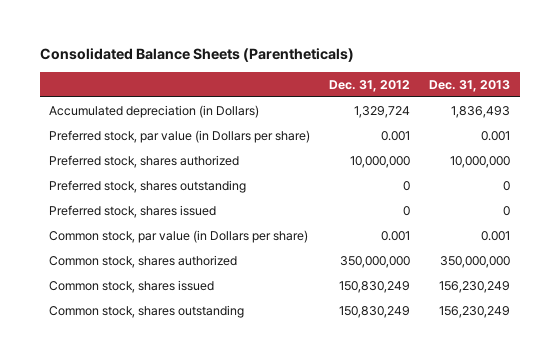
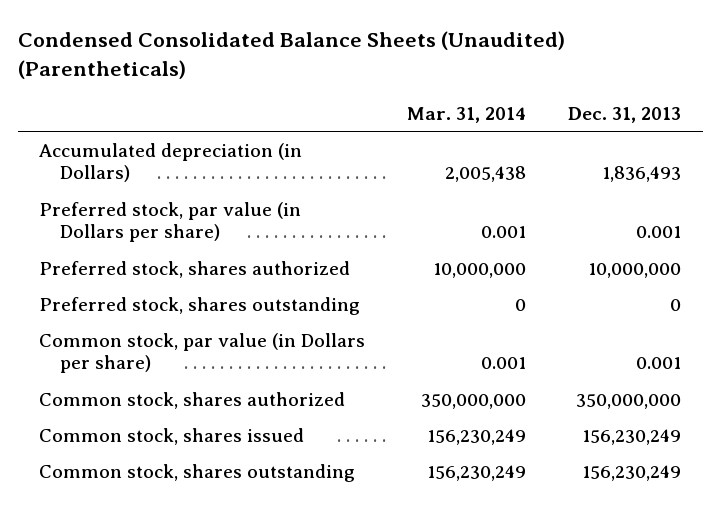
- Consolidated Balance Sheets (Parentheticals)
+ Condensed Consolidated Balance Sheets (Unaudited) (Parentheticals)
- | Dec. 31, 2012 | Dec. 31, 2013
+ | Mar. 31, 2014 | Dec. 31, 2013
- Preferred stock, shares issued | 0 | 0

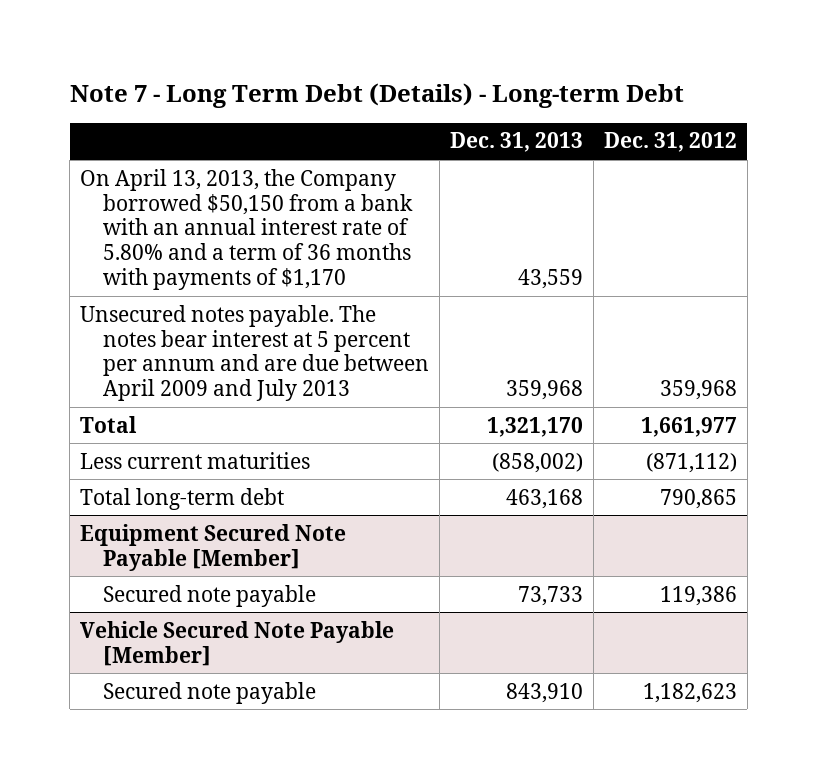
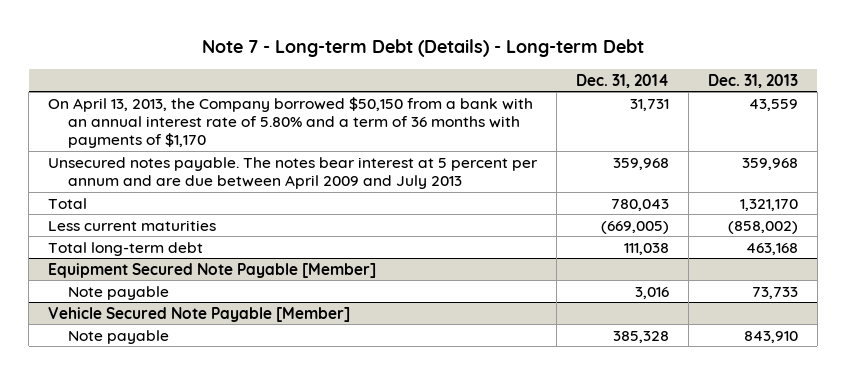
- Note 7 - Long Term Debt (Details) - Long-term Debt
+ Note 7 - Long-term Debt (Details) - Long-term Debt
- | Dec. 31, 2013 | Dec. 31, 2012
+ | Dec. 31, 2014 | Dec. 31, 2013
@ Equipment Secured Note Payable [Member]
- Secured note payable | 73,733 | 119,386
+ Note payable | 3,016 | 73,733
@ Vehicle Secured Note Payable [Member]
- Secured note payable | 843,910 | 1,182,623
+ Note payable | 385,328 | 843,910

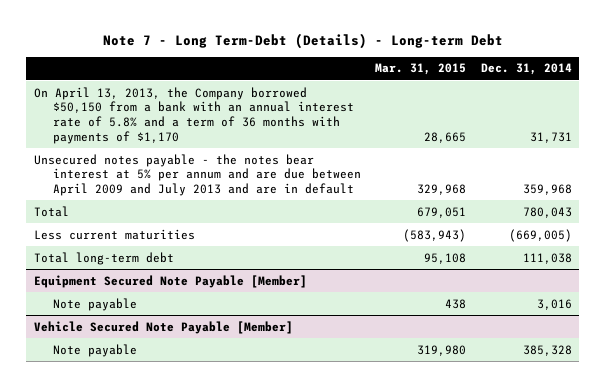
- Note 7 - Long-term Debt (Details) - Long-term Debt
+ Note 7 - Long Term-Debt (Details) - Long-term Debt
- | Dec. 31, 2014 | Dec. 31, 2013
+ | Mar. 31, 2015 | Dec. 31, 2014
- On April 13, 2013, the Company borrowed $50,150 from a bank with an annual interest rate of 5.80% and a term of 36 months with payments of $1,170 | 31,731 | 43,559
- Unsecured notes payable. The notes bear interest at 5 percent per annum and are due between April 2009 and July 2013 | 359,968 | 359,968
+ On April 13, 2013, the Company borrowed $50,150 from a bank with an annual interest rate of 5.8% and a term of 36 months with payments of $1,170 | 28,665 | 31,731
+ Unsecured notes payable - the notes bear interest at 5% per annum and are due between April 2009 and July 2013 and are in default | 329,968 | 359,968

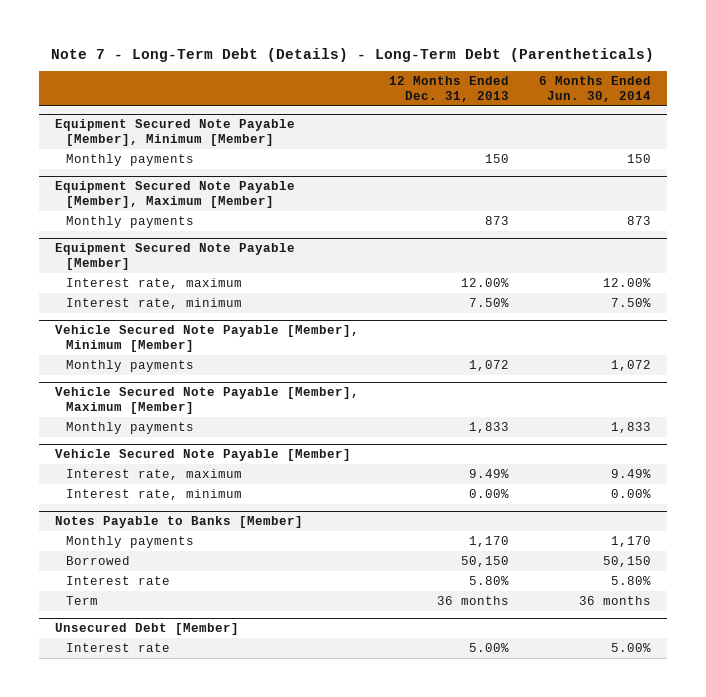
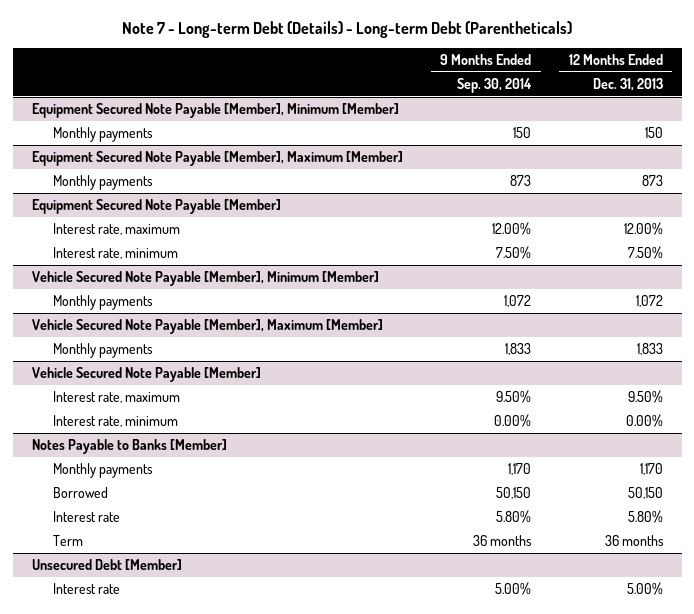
- Note 7 - Long-Term Debt (Details) - Long-Term Debt (Parentheticals)
+ Note 7 - Long-term Debt (Details) - Long-term Debt (Parentheticals)
- | 12 Months Ended Dec. 31, 2013 | 6 Months Ended Jun. 30, 2014
+ | 9 Months Ended Sep. 30, 2014 | 12 Months Ended Dec. 31, 2013
@ Vehicle Secured Note Payable [Member]
- Interest rate, maximum | 9.49% | 9.49%
+ Interest rate, maximum | 9.50% | 9.50%

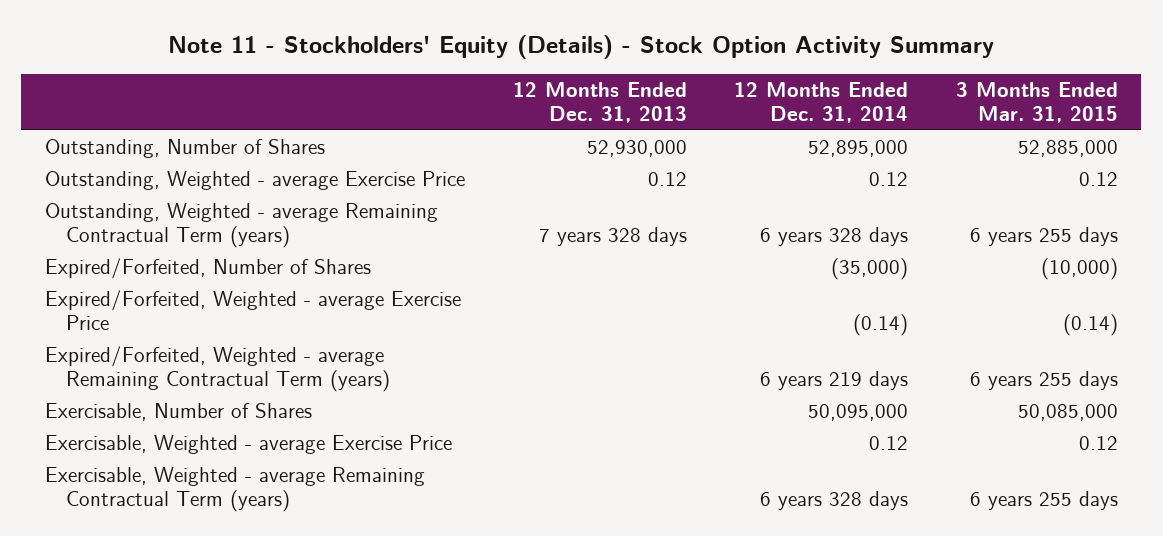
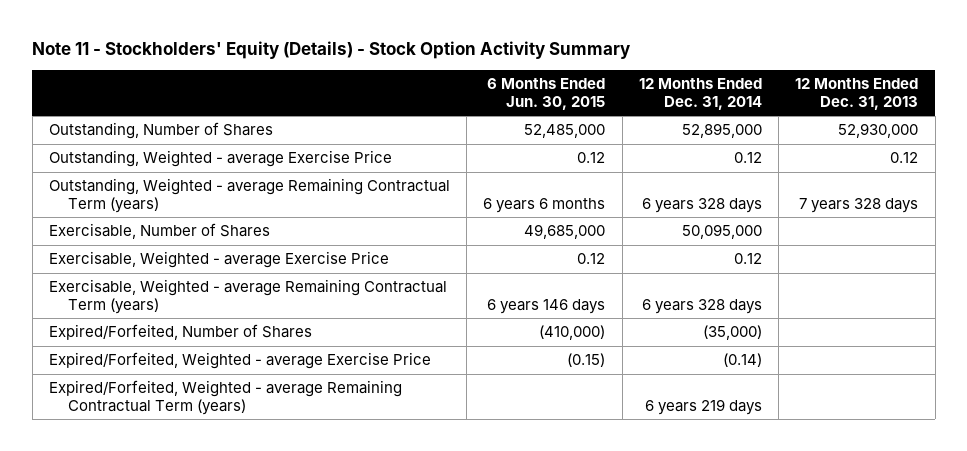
- | 12 Months Ended Dec. 31, 2013 | 12 Months Ended Dec. 31, 2014 | 3 Months Ended Mar. 31, 2015
+ | 6 Months Ended Jun. 30, 2015 | 12 Months Ended Dec. 31, 2014 | 12 Months Ended Dec. 31, 2013
moved down: Expired/Forfeited, Number of Shares | (410,000) | (35,000) |
moved down: Expired/Forfeited, Weighted - average Exercise Price | (0.15) | (0.14) |
moved down: Expired/Forfeited, Weighted - average Remaining Contractual Term (years) | | 6 years 219 days |

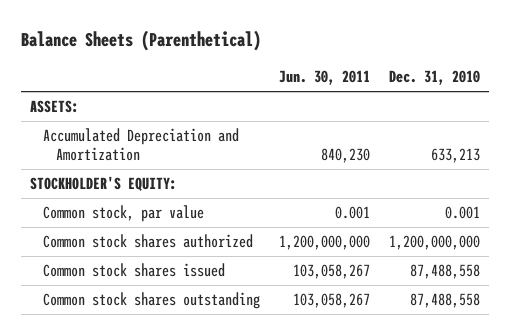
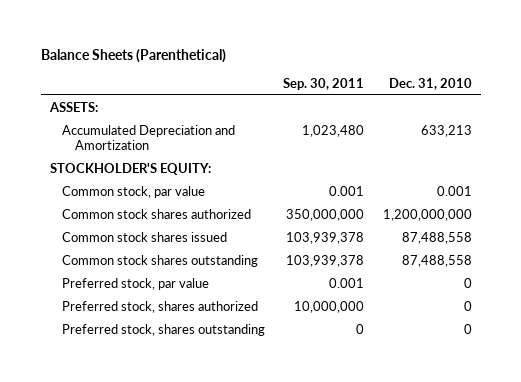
- | Jun. 30, 2011 | Dec. 31, 2010
+ | Sep. 30, 2011 | Dec. 31, 2010
+ Preferred stock, par value | 0.001 | 0
+ Preferred stock, shares authorized | 10,000,000 | 0
+ Preferred stock, shares outstanding | 0 | 0

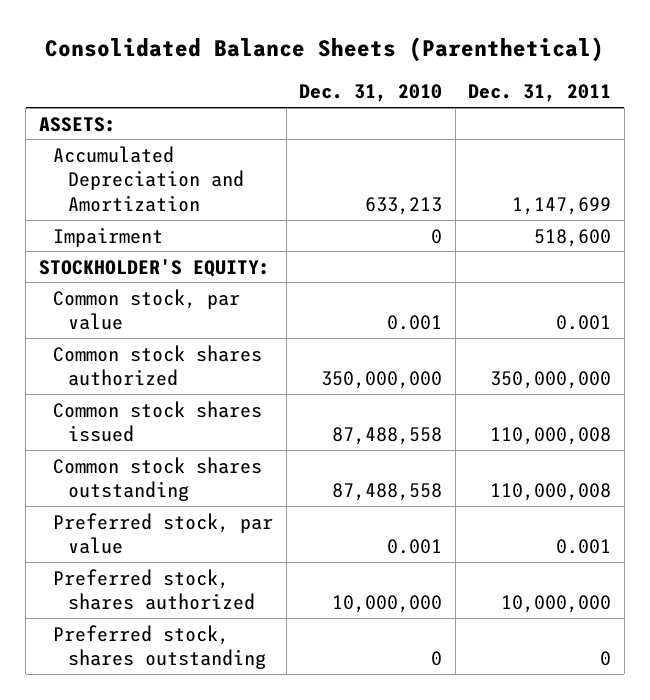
- Balance Sheets (Parenthetical)
+ Consolidated Balance Sheets (Parenthetical)
- | Sep. 30, 2011 | Dec. 31, 2010
+ | Dec. 31, 2010 | Dec. 31, 2011
+ Impairment | 0 | 518,600
- Common stock shares authorized | 350,000,000 | 1,200,000,000
+ Common stock shares authorized | 350,000,000 | 350,000,000
- Preferred stock, par value | 0.001 | 0
- Preferred stock, shares authorized | 10,000,000 | 0
+ Preferred stock, par value | 0.001 | 0.001
+ Preferred stock, shares authorized | 10,000,000 | 10,000,000

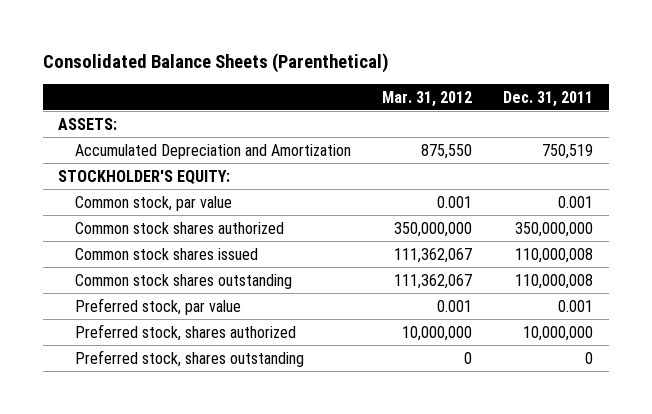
- | Dec. 31, 2010 | Dec. 31, 2011
+ | Mar. 31, 2012 | Dec. 31, 2011
- Accumulated Depreciation and Amortization | 633,213 | 1,147,699
- Impairment | 0 | 518,600
+ Accumulated Depreciation and Amortization | 875,550 | 750,519

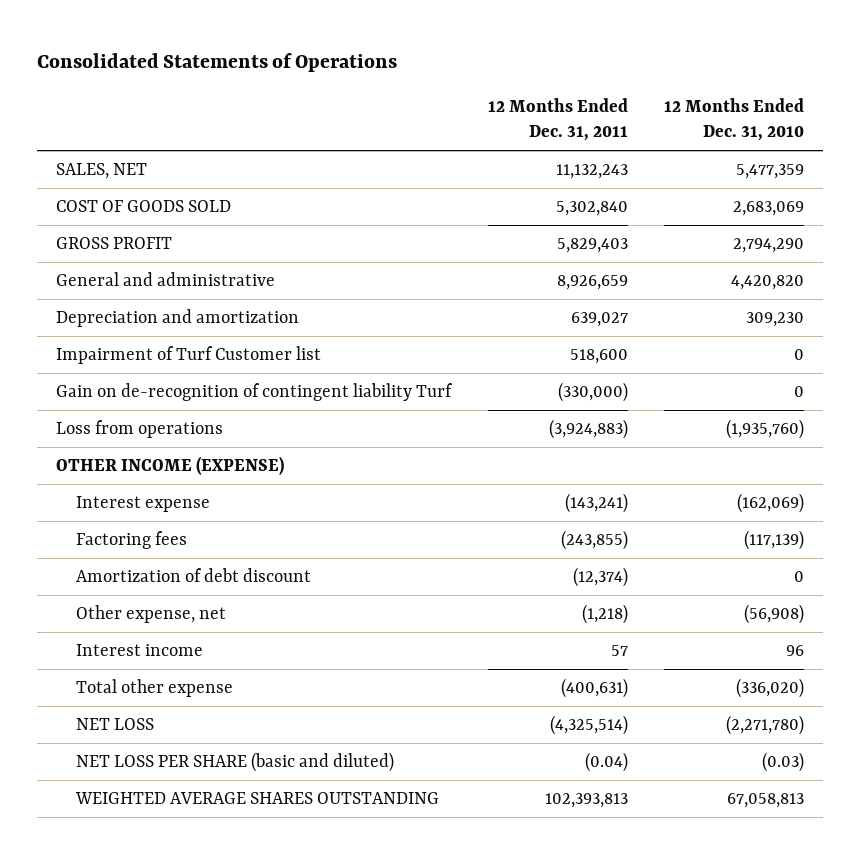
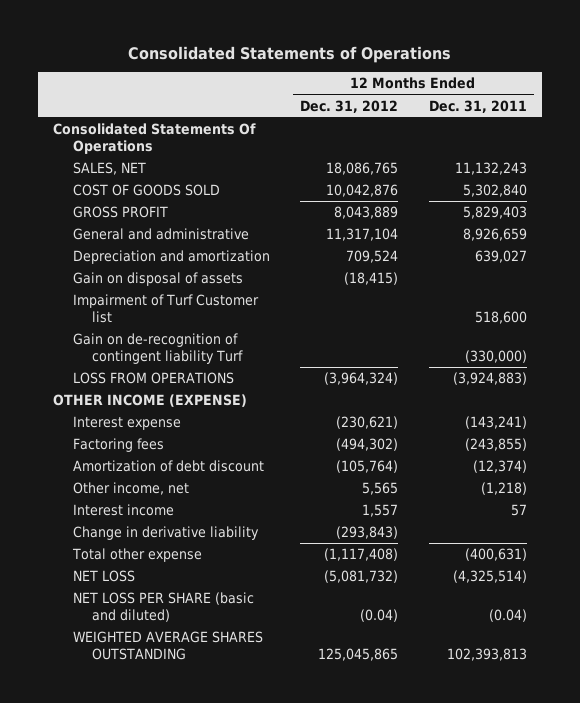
- | 12 Months Ended Dec. 31, 2011 | 12 Months Ended Dec. 31, 2010
+ | 12 Months Ended Dec. 31, 2012 | 12 Months Ended Dec. 31, 2011
+ Consolidated Statements Of Operations
+ Gain on disposal of assets | (18,415) |
- Loss from operations | (3,924,883) | (1,935,760)
+ LOSS FROM OPERATIONS | (3,964,324) | (3,924,883)
- Other expense, net | (1,218) | (56,908)
+ Other income, net | 5,565 | (1,218)
+ Change in derivative liability | (293,843) |

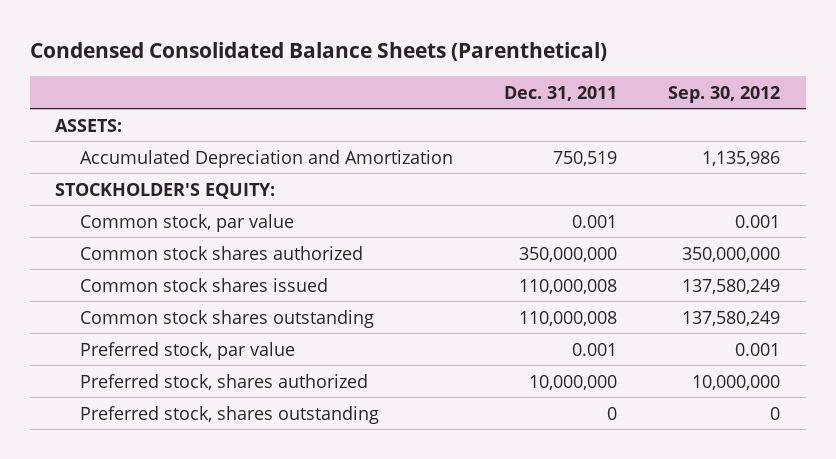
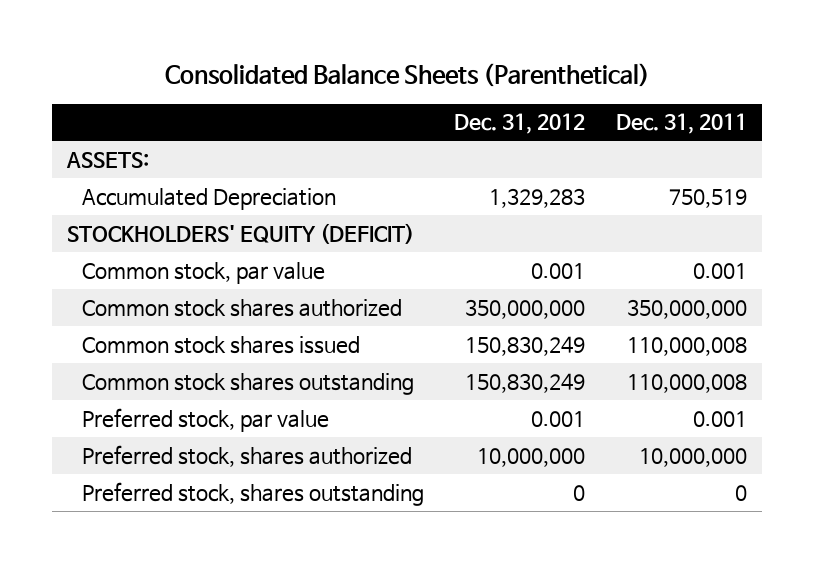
- Condensed Consolidated Balance Sheets (Parenthetical)
+ Consolidated Balance Sheets (Parenthetical)
- | Dec. 31, 2011 | Sep. 30, 2012
+ | Dec. 31, 2012 | Dec. 31, 2011
- Accumulated Depreciation and Amortization | 750,519 | 1,135,986
- STOCKHOLDER'S EQUITY:
+ Accumulated Depreciation | 1,329,283 | 750,519
+ STOCKHOLDERS' EQUITY (DEFICIT)

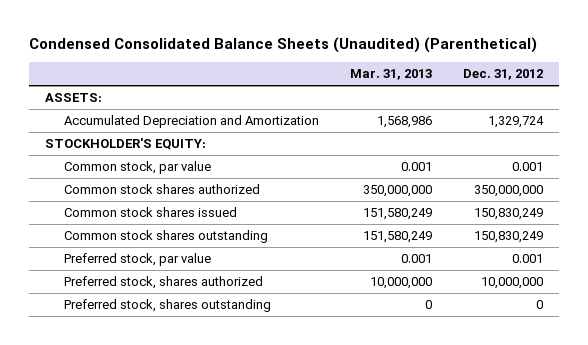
- Consolidated Balance Sheets (Parenthetical)
+ Condensed Consolidated Balance Sheets (Unaudited) (Parenthetical)
- | Dec. 31, 2012 | Dec. 31, 2011
+ | Mar. 31, 2013 | Dec. 31, 2012
- Accumulated Depreciation | 1,329,283 | 750,519
- STOCKHOLDERS' EQUITY (DEFICIT)
+ Accumulated Depreciation and Amortization | 1,568,986 | 1,329,724
+ STOCKHOLDER'S EQUITY:

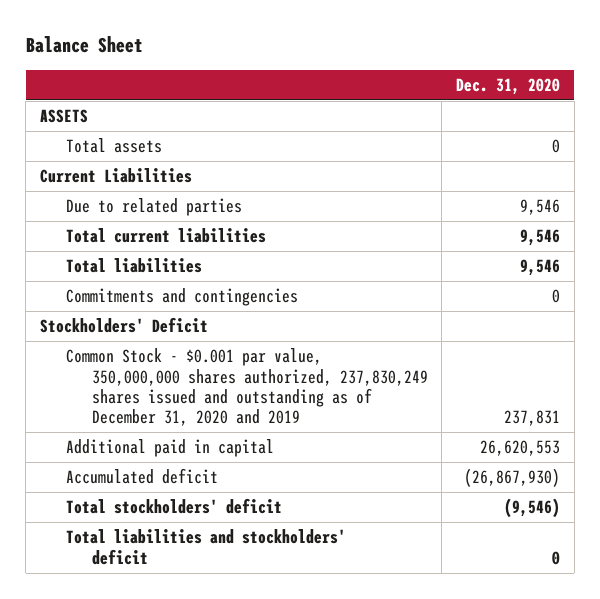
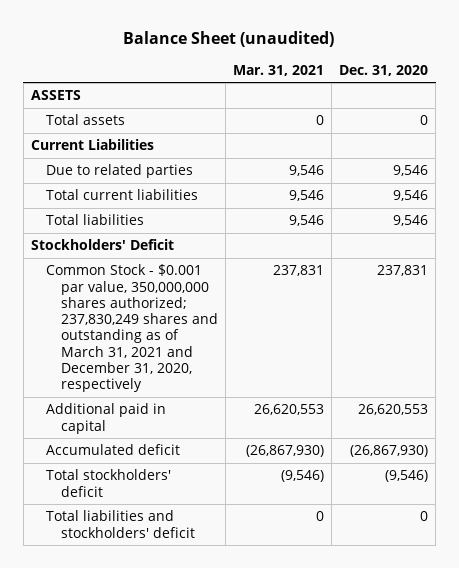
- Balance Sheet
+ Balance Sheet (unaudited)
- | Dec. 31, 2020
+ | Mar. 31, 2021 | Dec. 31, 2020
- Commitments and contingencies | 0
- Common Stock - $0.001 par value, 350,000,000 shares authorized, 237,830,249 shares issued and outstanding as of December 31, 2020 and 2019 | 237,831
+ Common Stock - $0.001 par value, 350,000,000 shares authorized; 237,830,249 shares and outstanding as of March 31, 2021 and December 31, 2020, respectively | 237,831 | 237,831

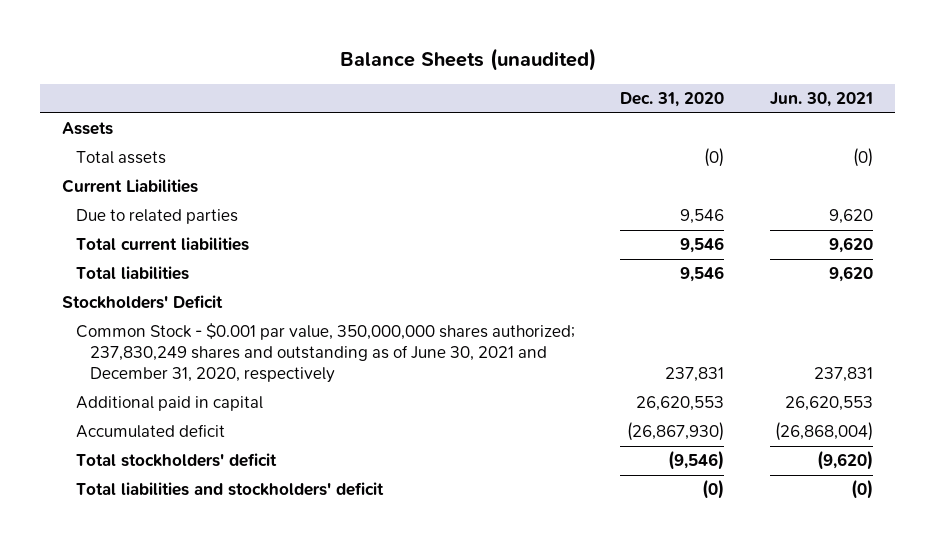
- Balance Sheet (unaudited)
+ Balance Sheets (unaudited)
- | Mar. 31, 2021 | Dec. 31, 2020
+ | Dec. 31, 2020 | Jun. 30, 2021
- ASSETS
- Total assets | 0 | 0
+ Assets
+ Total assets | (0) | (0)
- Common Stock - $0.001 par value, 350,000,000 shares authorized; 237,830,249 shares and outstanding as of March 31, 2021 and December 31, 2020, respectively | 237,831 | 237,831
+ Common Stock - $0.001 par value, 350,000,000 shares authorized; 237,830,249 shares and outstanding as of June 30, 2021 and December 31, 2020, respectively | 237,831 | 237,831
- Total liabilities and stockholders' deficit | 0 | 0
+ Total liabilities and stockholders' deficit | (0) | (0)

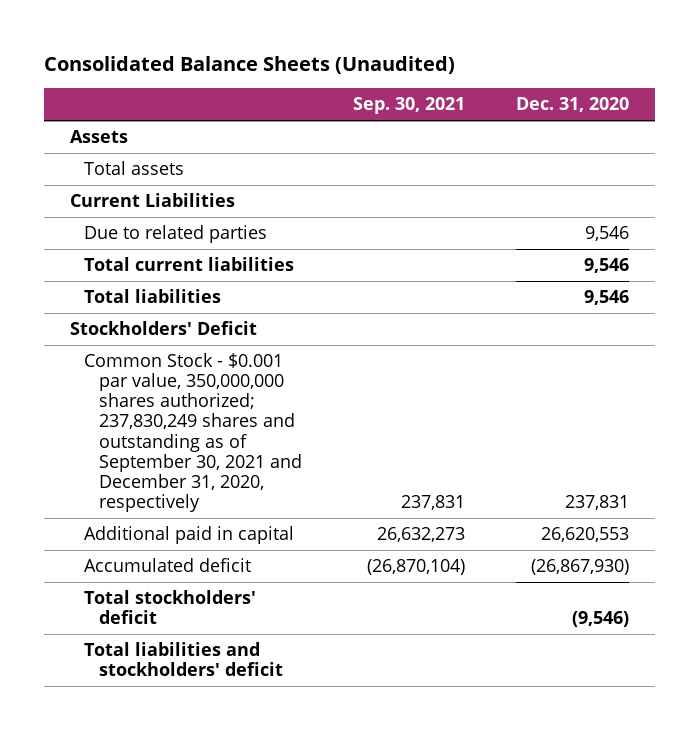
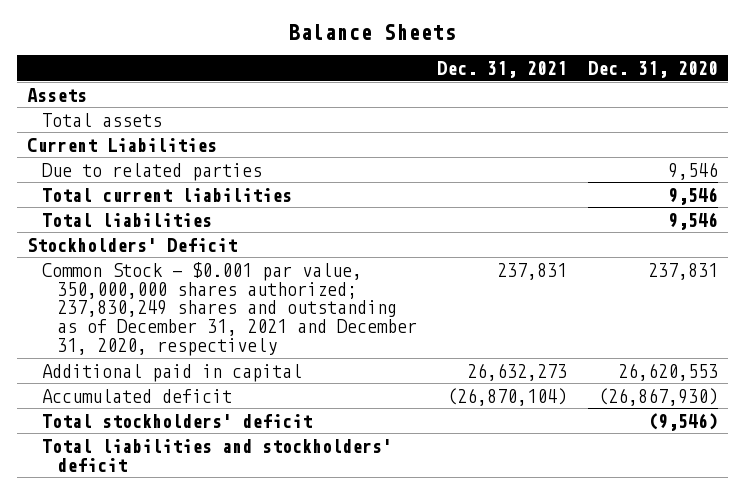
- Consolidated Balance Sheets (Unaudited)
+ Balance Sheets
- | Sep. 30, 2021 | Dec. 31, 2020
+ | Dec. 31, 2021 | Dec. 31, 2020
- Common Stock - $0.001 par value, 350,000,000 shares authorized; 237,830,249 shares and outstanding as of September 30, 2021 and December 31, 2020, respectively | 237,831 | 237,831
+ Common Stock - $0.001 par value, 350,000,000 shares authorized; 237,830,249 shares and outstanding as of December 31, 2021 and December 31, 2020, respectively | 237,831 | 237,831

